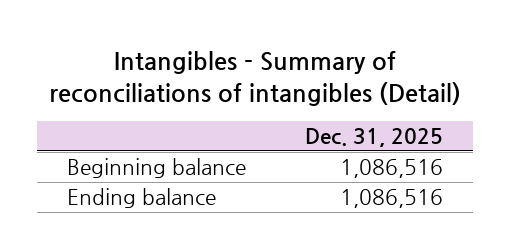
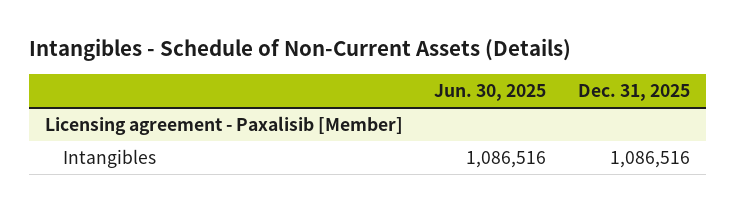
- Intangibles - Summary of reconciliations of intangibles (Detail)
+ Intangibles - Schedule of Non-Current Assets (Details)
- | Dec. 31, 2025
+ | Jun. 30, 2025 | Dec. 31, 2025
- Beginning balance | 1,086,516
- Ending balance | 1,086,516
+ Licensing agreement - Paxalisib [Member]
+ Intangibles | 1,086,516 | 1,086,516

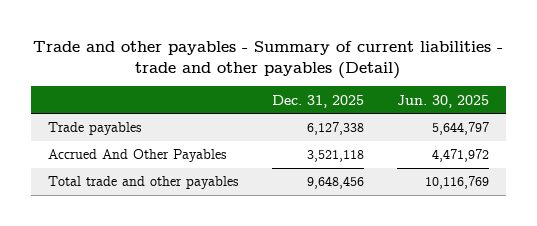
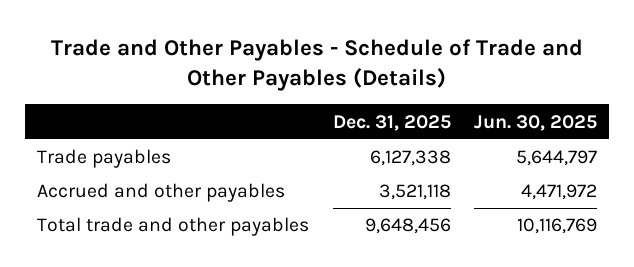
- Trade and other payables - Summary of current liabilities - trade and other payables (Detail)
+ Trade and Other Payables - Schedule of Trade and Other Payables (Details)
- Accrued And Other Payables | 3,521,118 | 4,471,972
+ Accrued and other payables | 3,521,118 | 4,471,972

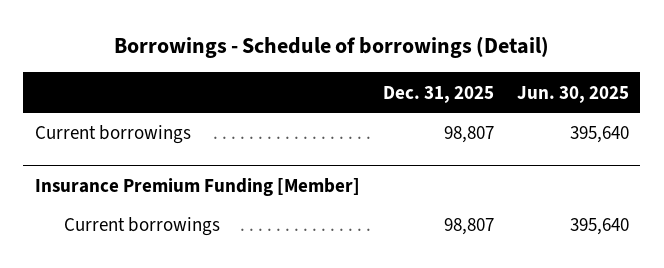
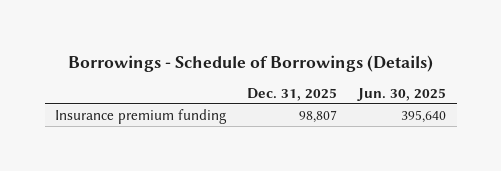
- Borrowings - Schedule of borrowings (Detail)
+ Borrowings - Schedule of Borrowings (Details)
- Current borrowings | 98,807 | 395,640
- Insurance Premium Funding [Member]
- Current borrowings | 98,807 | 395,640
+ Insurance premium funding | 98,807 | 395,640

